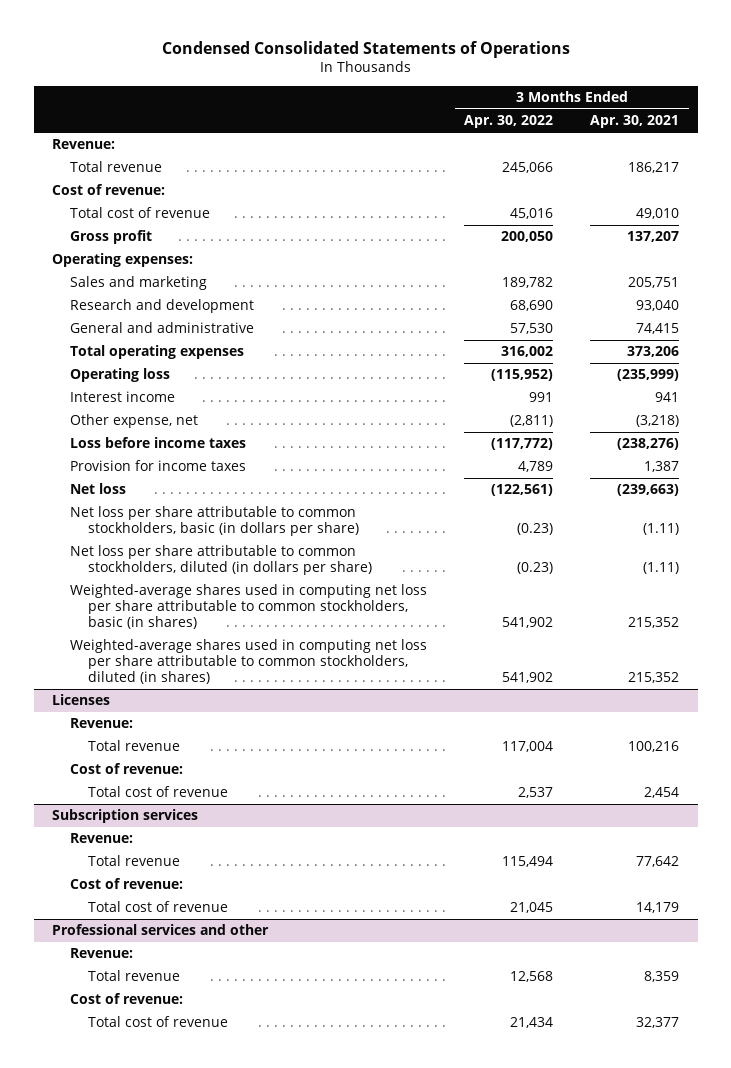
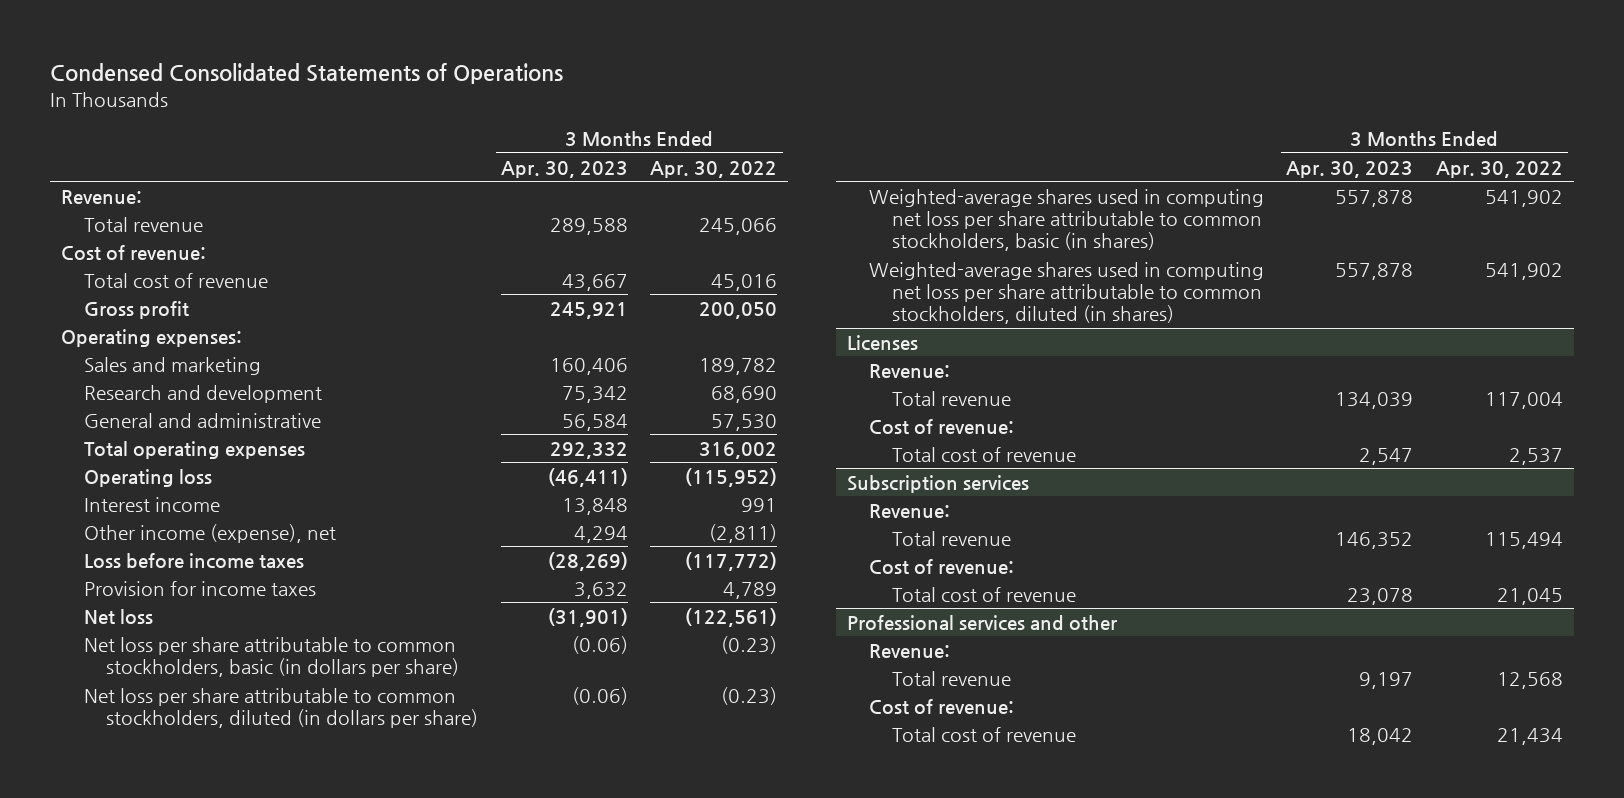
- | 3 Months Ended Apr. 30, 2022 | 3 Months Ended Apr. 30, 2021
+ | 3 Months Ended Apr. 30, 2023 | 3 Months Ended Apr. 30, 2022
- Other expense, net | (2,811) | (3,218)
+ Other income (expense), net | 4,294 | (2,811)

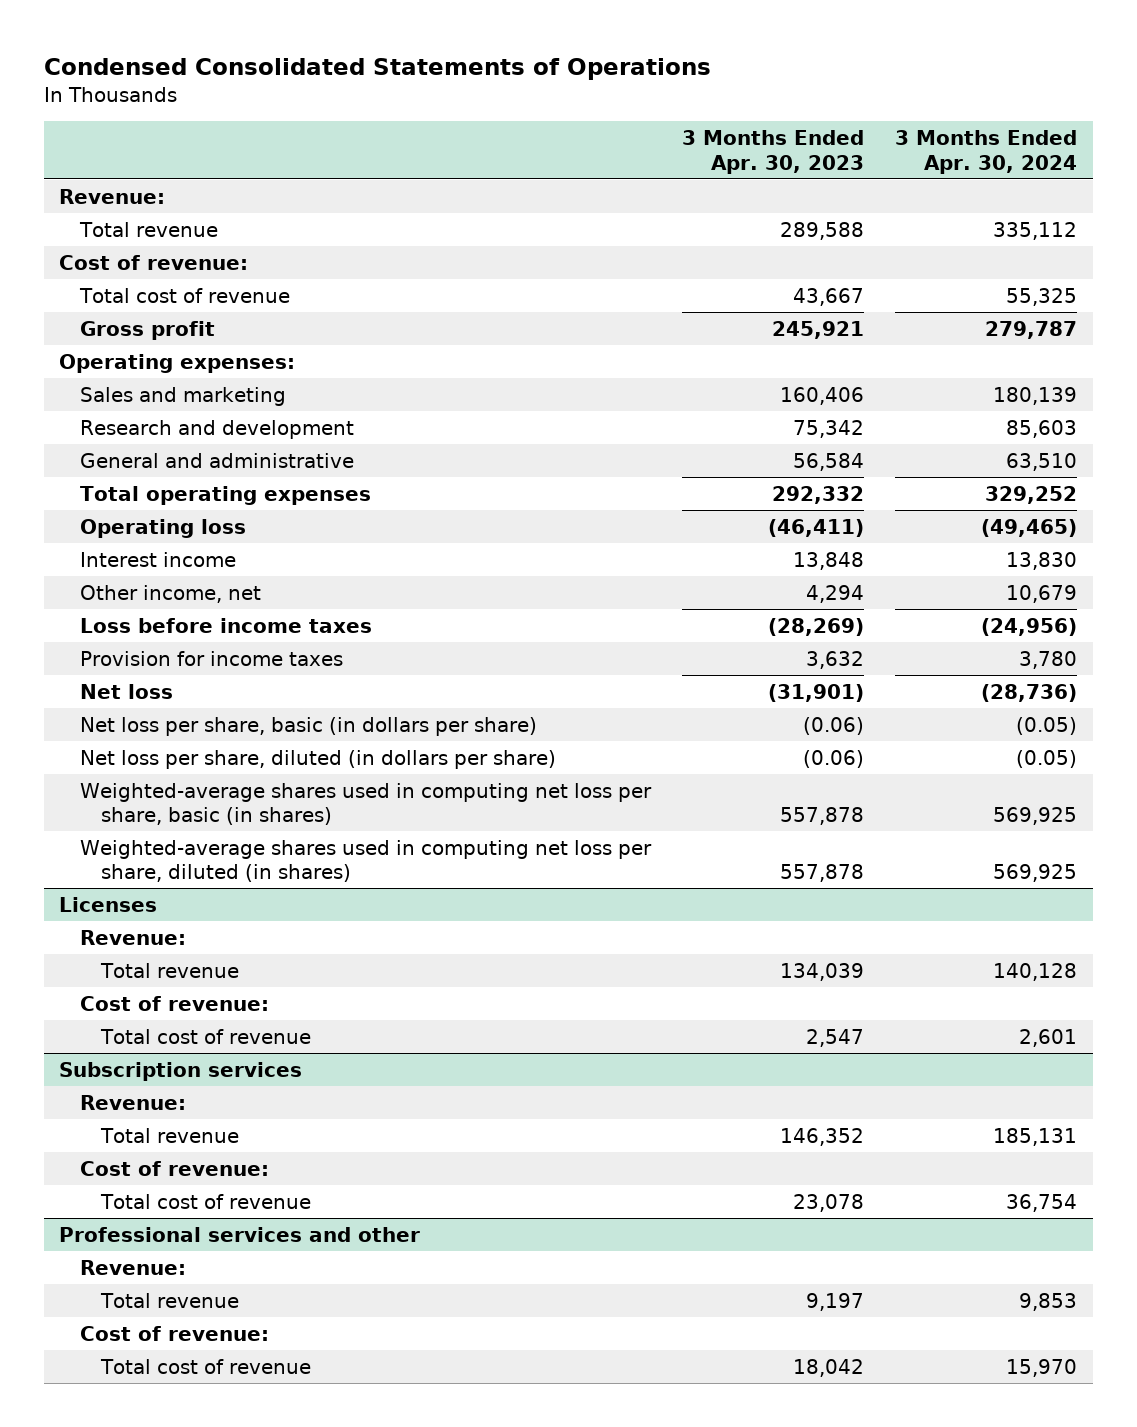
- | 3 Months Ended Apr. 30, 2023 | 3 Months Ended Apr. 30, 2022
+ | 3 Months Ended Apr. 30, 2023 | 3 Months Ended Apr. 30, 2024
- Other income (expense), net | 4,294 | (2,811)
+ Other income, net | 4,294 | 10,679
- Net loss per share attributable to common stockholders, basic (in dollars per share) | (0.06) | (0.23)
- Net loss per share attributable to common stockholders, diluted (in dollars per share) | (0.06) | (0.23)
- Weighted-average shares used in computing net loss per share attributable to common stockholders, basic (in shares) | 557,878 | 541,902
- Weighted-average shares used in computing net loss per share attributable to common stockholders, diluted (in shares) | 557,878 | 541,902
+ Net loss per share, basic (in dollars per share) | (0.06) | (0.05)
+ Net loss per share, diluted (in dollars per share) | (0.06) | (0.05)
+ Weighted-average shares used in computing net loss per share, basic (in shares) | 557,878 | 569,925
+ Weighted-average shares used in computing net loss per share, diluted (in shares) | 557,878 | 569,925

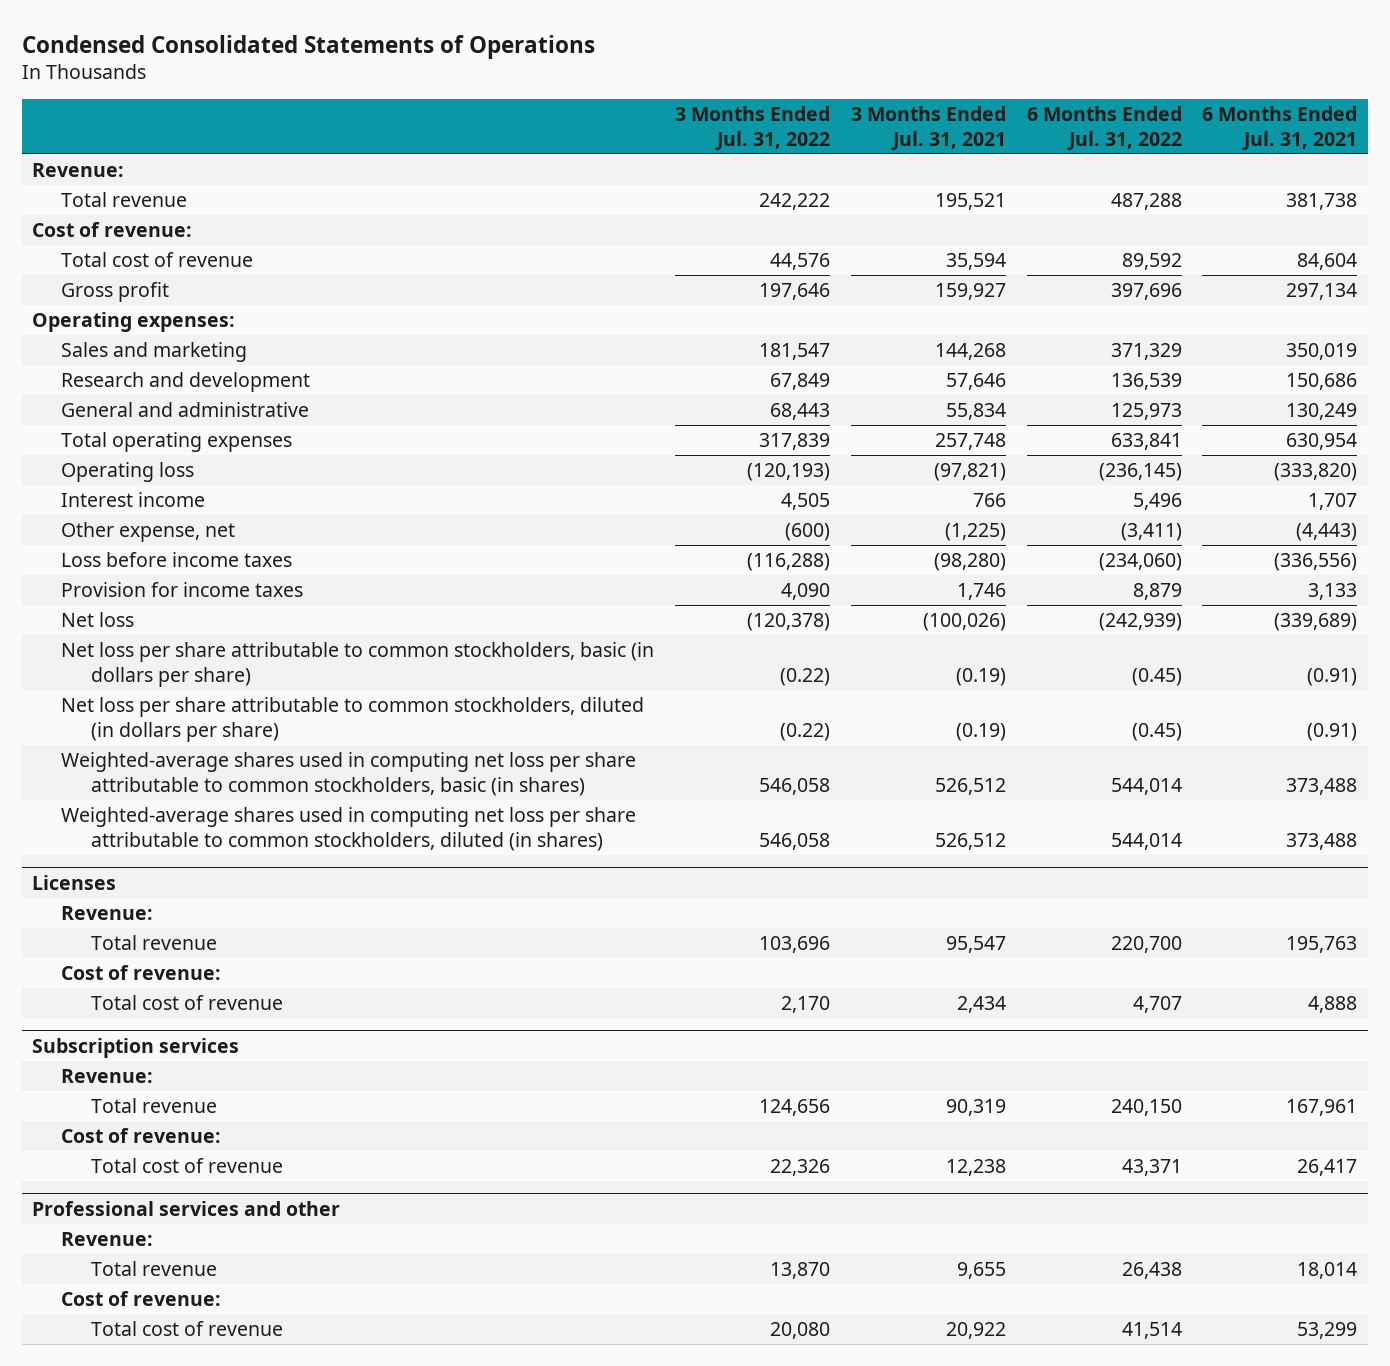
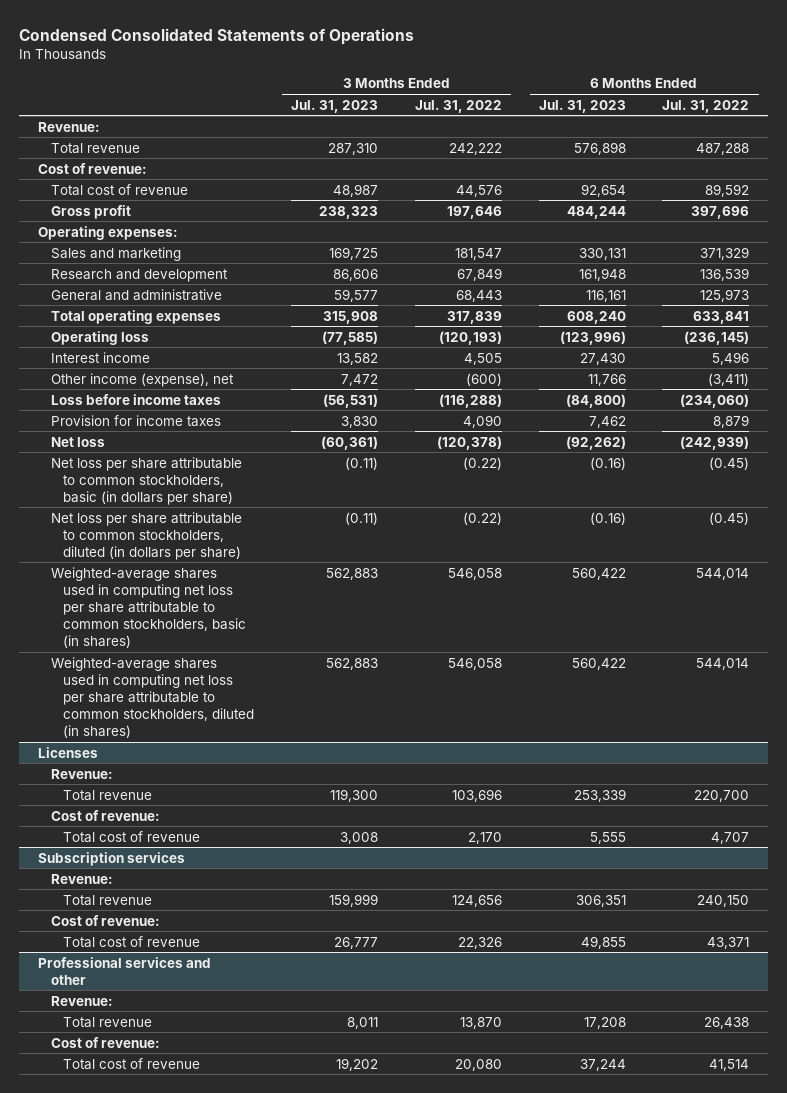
- | 3 Months Ended Jul. 31, 2022 | 3 Months Ended Jul. 31, 2021 | 6 Months Ended Jul. 31, 2022 | 6 Months Ended Jul. 31, 2021
+ | 3 Months Ended Jul. 31, 2023 | 3 Months Ended Jul. 31, 2022 | 6 Months Ended Jul. 31, 2023 | 6 Months Ended Jul. 31, 2022
- Other expense, net | (600) | (1,225) | (3,411) | (4,443)
+ Other income (expense), net | 7,472 | (600) | 11,766 | (3,411)

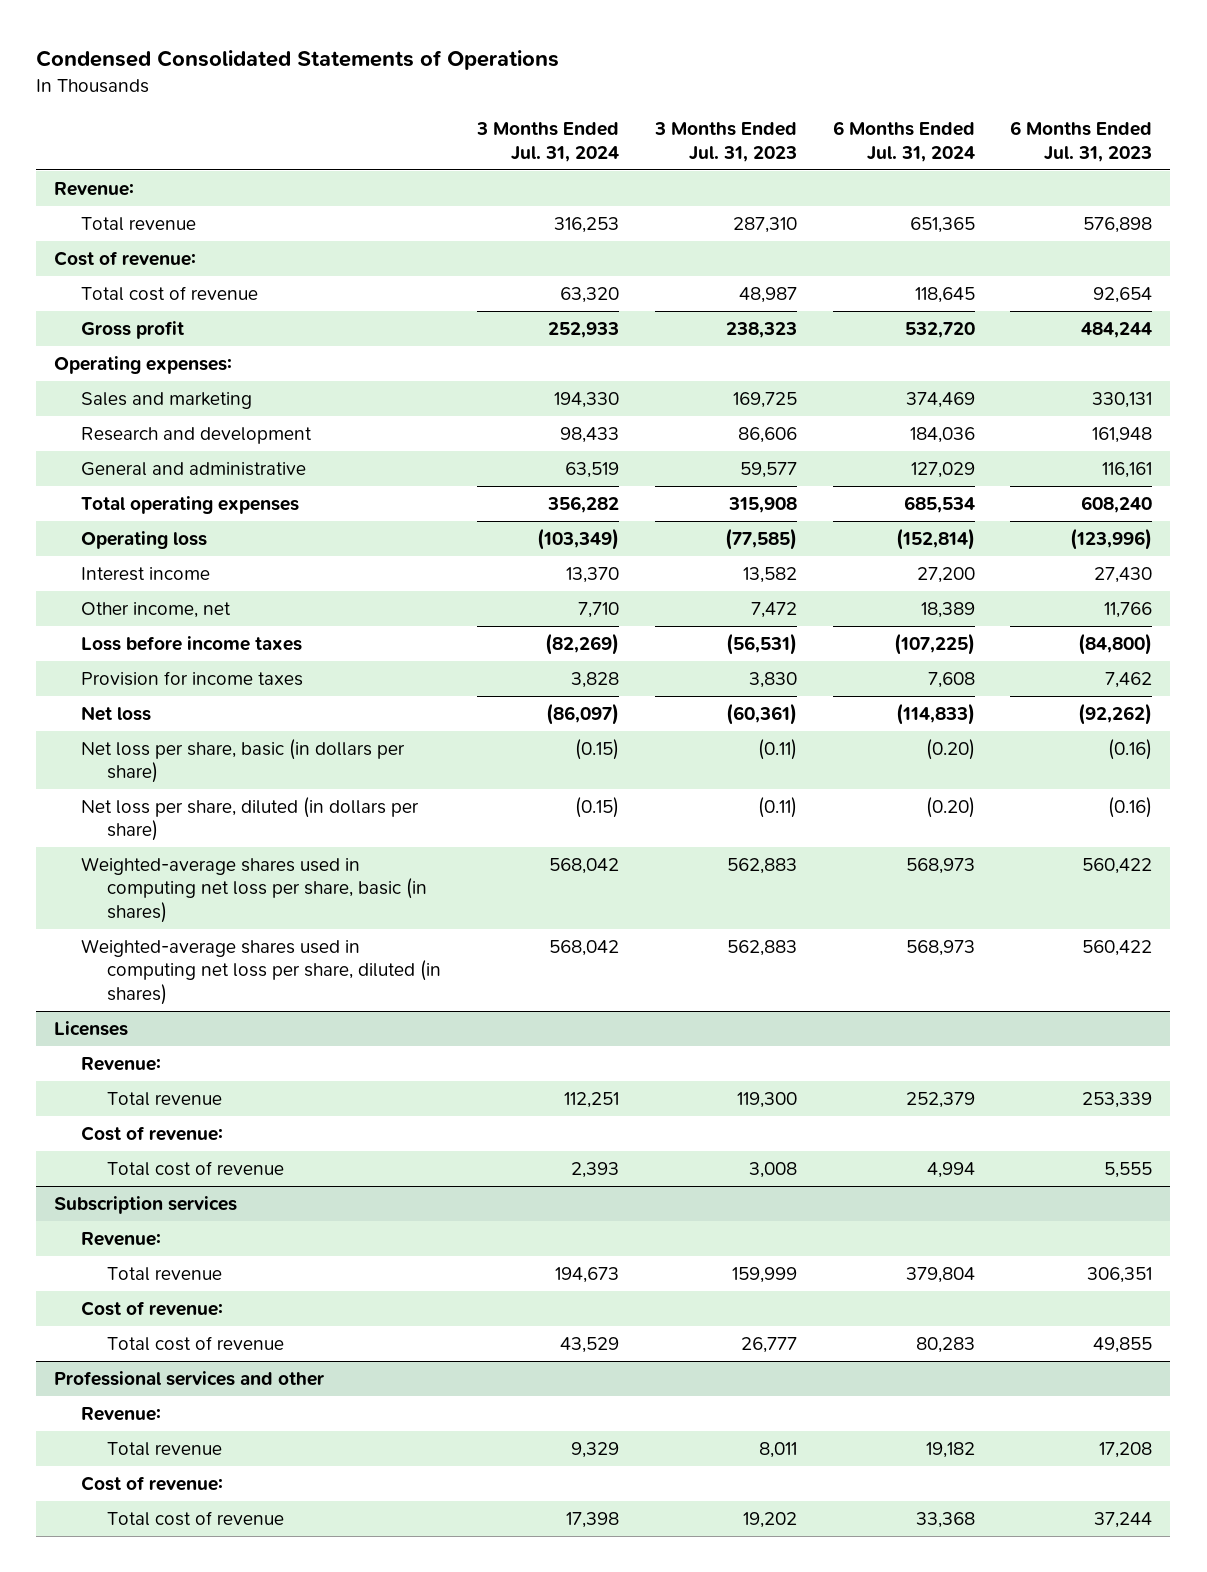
- | 3 Months Ended Jul. 31, 2023 | 3 Months Ended Jul. 31, 2022 | 6 Months Ended Jul. 31, 2023 | 6 Months Ended Jul. 31, 2022
+ | 3 Months Ended Jul. 31, 2024 | 3 Months Ended Jul. 31, 2023 | 6 Months Ended Jul. 31, 2024 | 6 Months Ended Jul. 31, 2023
- Other income (expense), net | 7,472 | (600) | 11,766 | (3,411)
+ Other income, net | 7,710 | 7,472 | 18,389 | 11,766
- Net loss per share attributable to common stockholders, basic (in dollars per share) | (0.11) | (0.22) | (0.16) | (0.45)
- Net loss per share attributable to common stockholders, diluted (in dollars per share) | (0.11) | (0.22) | (0.16) | (0.45)
- Weighted-average shares used in computing net loss per share attributable to common stockholders, basic (in shares) | 562,883 | 546,058 | 560,422 | 544,014
- Weighted-average shares used in computing net loss per share attributable to common stockholders, diluted (in shares) | 562,883 | 546,058 | 560,422 | 544,014
+ Net loss per share, basic (in dollars per share) | (0.15) | (0.11) | (0.20) | (0.16)
+ Net loss per share, diluted (in dollars per share) | (0.15) | (0.11) | (0.20) | (0.16)
+ Weighted-average shares used in computing net loss per share, basic (in shares) | 568,042 | 562,883 | 568,973 | 560,422
+ Weighted-average shares used in computing net loss per share, diluted (in shares) | 568,042 | 562,883 | 568,973 | 560,422

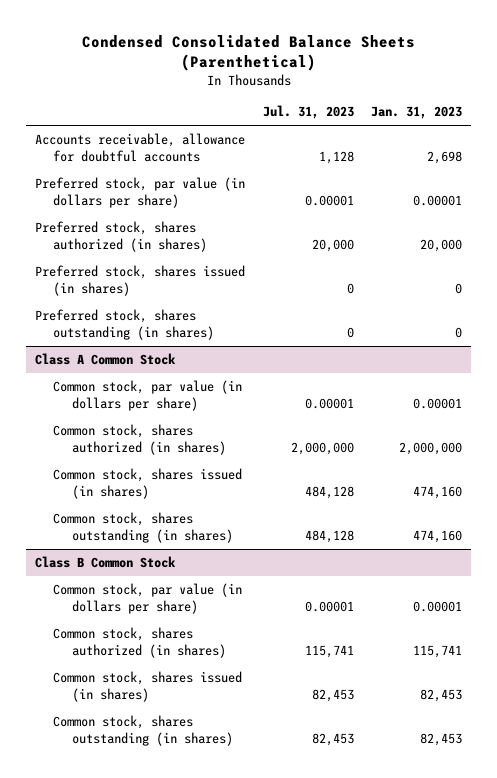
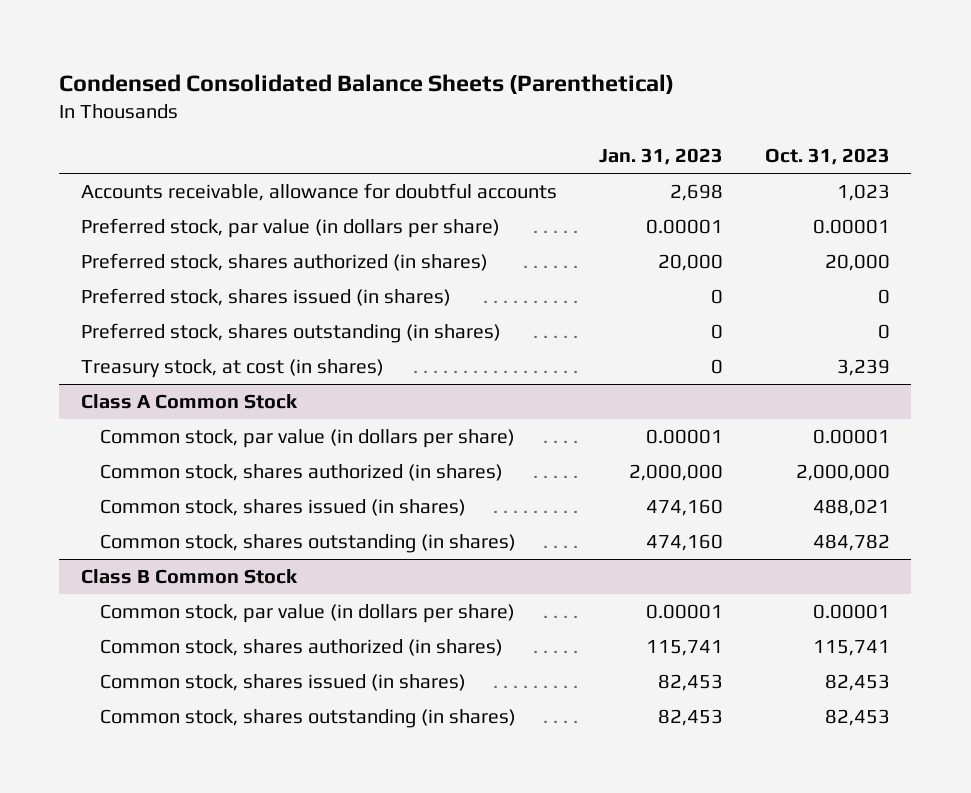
- | Jul. 31, 2023 | Jan. 31, 2023
+ | Jan. 31, 2023 | Oct. 31, 2023
+ Treasury stock, at cost (in shares) | 0 | 3,239

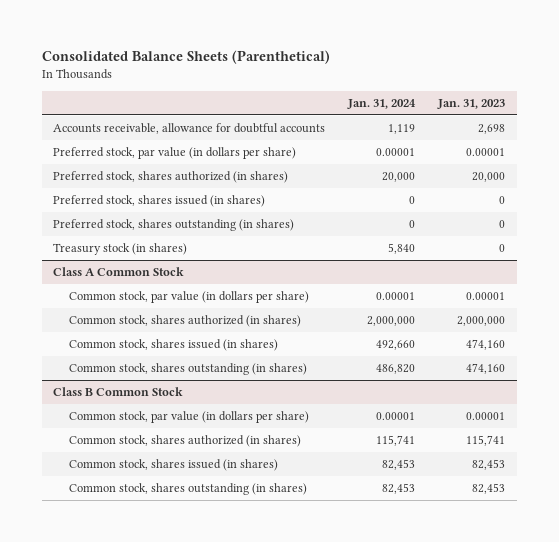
- Condensed Consolidated Balance Sheets (Parenthetical)
+ Consolidated Balance Sheets (Parenthetical)
- | Jan. 31, 2023 | Oct. 31, 2023
+ | Jan. 31, 2024 | Jan. 31, 2023
- Treasury stock, at cost (in shares) | 0 | 3,239
+ Treasury stock (in shares) | 5,840 | 0

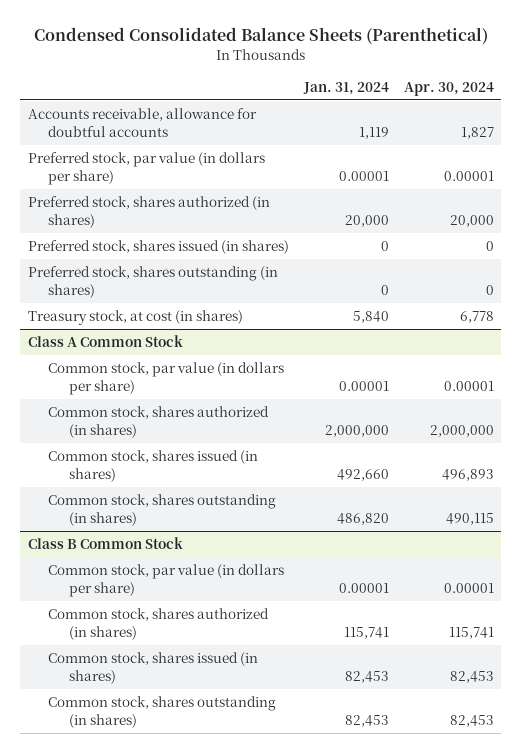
- Consolidated Balance Sheets (Parenthetical)
+ Condensed Consolidated Balance Sheets (Parenthetical)
- | Jan. 31, 2024 | Jan. 31, 2023
+ | Jan. 31, 2024 | Apr. 30, 2024
- Treasury stock (in shares) | 5,840 | 0
+ Treasury stock, at cost (in shares) | 5,840 | 6,778

